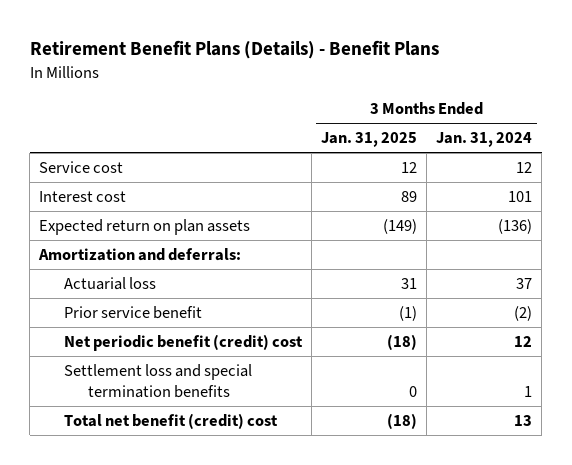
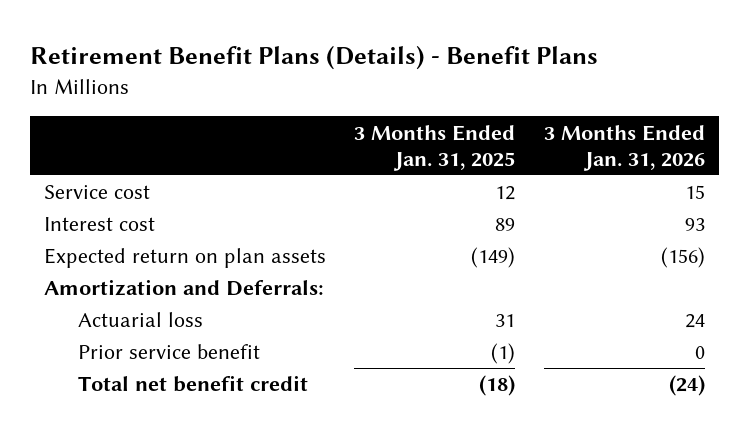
- | 3 Months Ended Jan. 31, 2025 | 3 Months Ended Jan. 31, 2024
+ | 3 Months Ended Jan. 31, 2025 | 3 Months Ended Jan. 31, 2026
- Amortization and deferrals:
+ Amortization and Deferrals:
- Net periodic benefit (credit) cost | (18) | 12
- Settlement loss and special termination benefits | 0 | 1
- Total net benefit (credit) cost | (18) | 13
+ Total net benefit credit | (18) | (24)

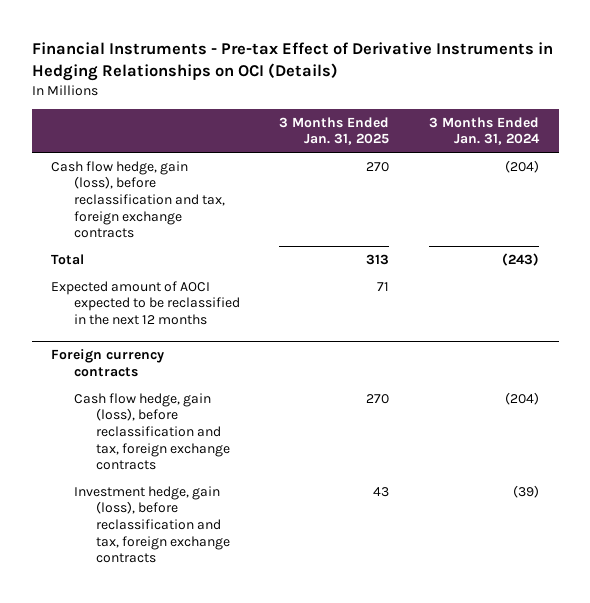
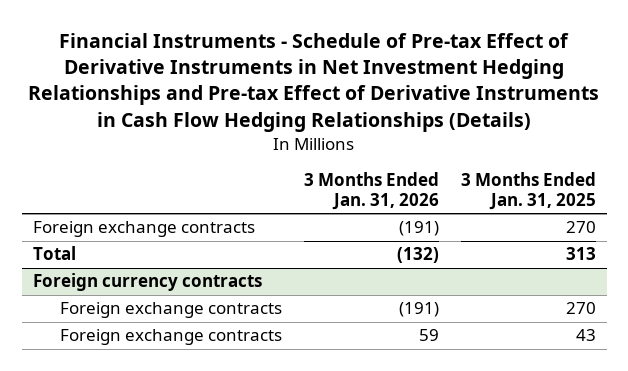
- Financial Instruments - Pre-tax Effect of Derivative Instruments in Hedging Relationships on OCI (Details)
+ Financial Instruments - Schedule of Pre-tax Effect of Derivative Instruments in Net Investment Hedging Relationships and Pre-tax Effect of Derivative Instruments in Cash Flow Hedging Relationships (Details)
- | 3 Months Ended Jan. 31, 2025 | 3 Months Ended Jan. 31, 2024
+ | 3 Months Ended Jan. 31, 2026 | 3 Months Ended Jan. 31, 2025
- Cash flow hedge, gain (loss), before reclassification and tax, foreign exchange contracts | 270 | (204)
+ Foreign exchange contracts | (191) | 270
- Expected amount of AOCI expected to be reclassified in the next 12 months | 71 |
@ Foreign currency contracts
- Cash flow hedge, gain (loss), before reclassification and tax, foreign exchange contracts | 270 | (204)
- Investment hedge, gain (loss), before reclassification and tax, foreign exchange contracts | 43 | (39)
+ Foreign exchange contracts | (191) | 270
+ Foreign exchange contracts | 59 | 43

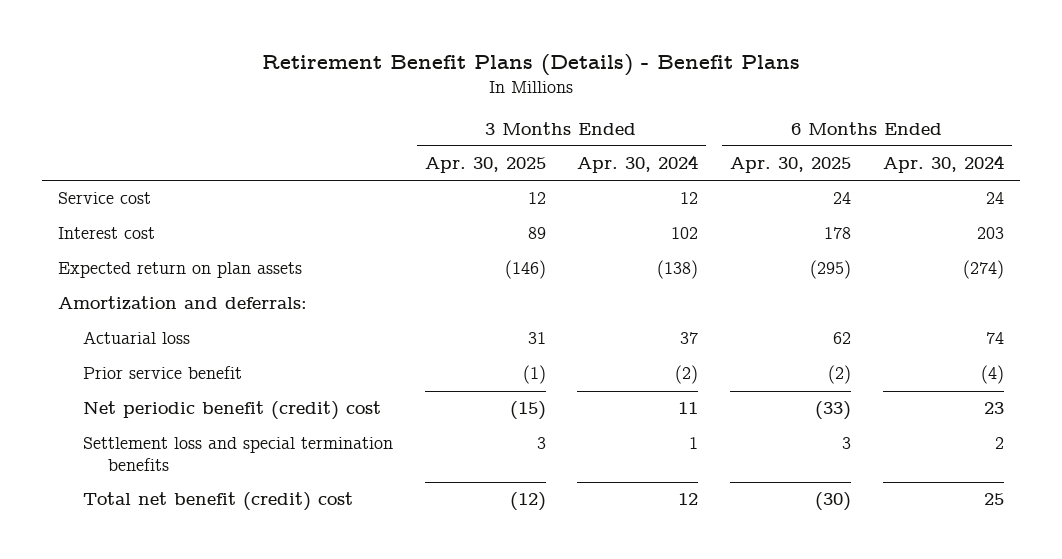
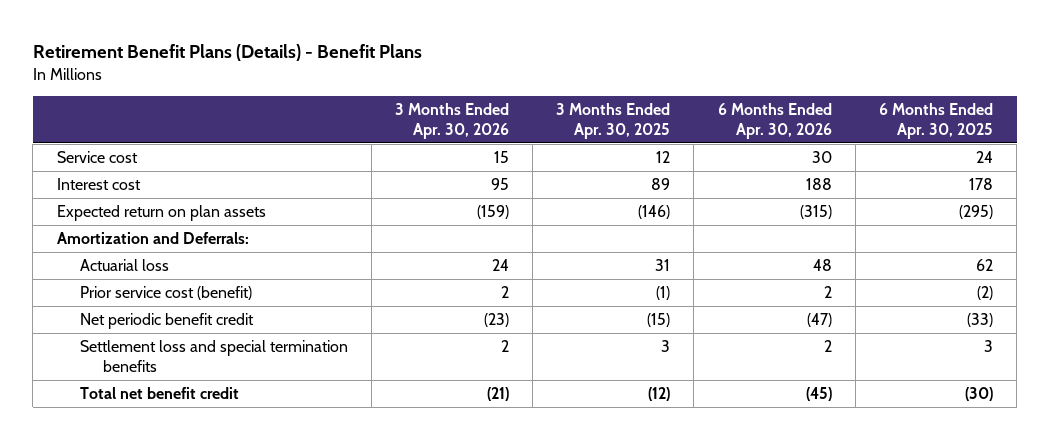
- | 3 Months Ended Apr. 30, 2025 | 3 Months Ended Apr. 30, 2024 | 6 Months Ended Apr. 30, 2025 | 6 Months Ended Apr. 30, 2024
+ | 3 Months Ended Apr. 30, 2026 | 3 Months Ended Apr. 30, 2025 | 6 Months Ended Apr. 30, 2026 | 6 Months Ended Apr. 30, 2025
- Amortization and deferrals:
+ Amortization and Deferrals:
- Prior service benefit | (1) | (2) | (2) | (4)
- Net periodic benefit (credit) cost | (15) | 11 | (33) | 23
+ Prior service cost (benefit) | 2 | (1) | 2 | (2)
+ Net periodic benefit credit | (23) | (15) | (47) | (33)
- Total net benefit (credit) cost | (12) | 12 | (30) | 25
+ Total net benefit credit | (21) | (12) | (45) | (30)

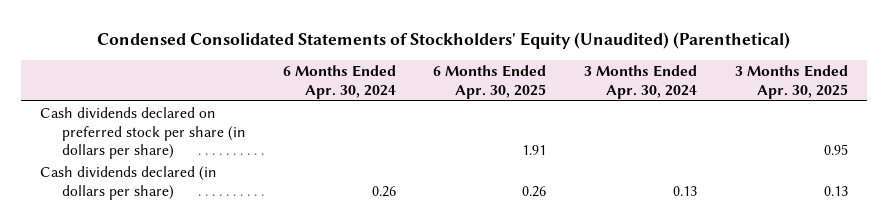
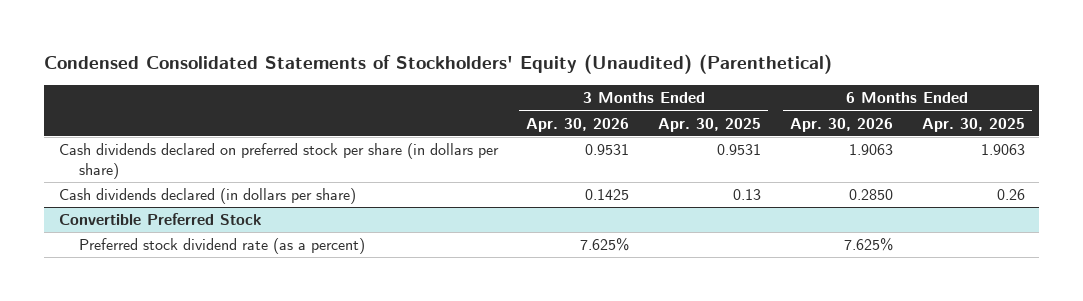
- | 6 Months Ended Apr. 30, 2024 | 6 Months Ended Apr. 30, 2025 | 3 Months Ended Apr. 30, 2024 | 3 Months Ended Apr. 30, 2025
+ | 3 Months Ended Apr. 30, 2026 | 3 Months Ended Apr. 30, 2025 | 6 Months Ended Apr. 30, 2026 | 6 Months Ended Apr. 30, 2025
- Cash dividends declared on preferred stock per share (in dollars per share) | | 1.91 | | 0.95
+ Cash dividends declared on preferred stock per share (in dollars per share) | 0.9531 | 0.9531 | 1.9063 | 1.9063
+ Convertible Preferred Stock
+ Preferred stock dividend rate (as a percent) | 7.625% | | 7.625% |

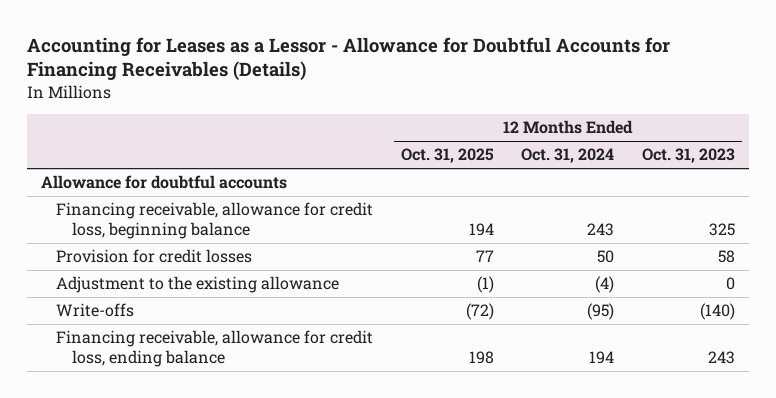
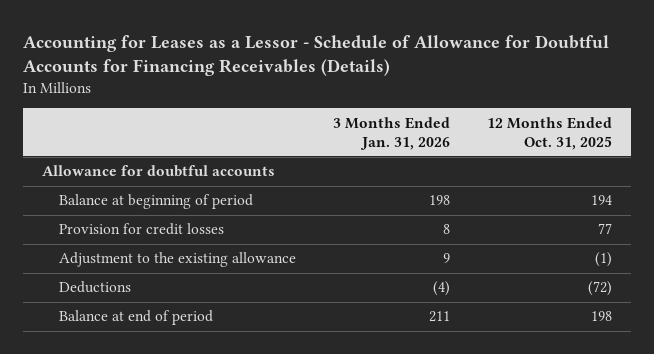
- Accounting for Leases as a Lessor - Allowance for Doubtful Accounts for Financing Receivables (Details)
+ Accounting for Leases as a Lessor - Schedule of Allowance for Doubtful Accounts for Financing Receivables (Details)
- | 12 Months Ended Oct. 31, 2025 | 12 Months Ended Oct. 31, 2024 | 12 Months Ended Oct. 31, 2023
+ | 3 Months Ended Jan. 31, 2026 | 12 Months Ended Oct. 31, 2025
- Financing receivable, allowance for credit loss, beginning balance | 194 | 243 | 325
+ Balance at beginning of period | 198 | 194
- Write-offs | (72) | (95) | (140)
- Financing receivable, allowance for credit loss, ending balance | 198 | 194 | 243
+ Deductions | (4) | (72)
+ Balance at end of period | 211 | 198

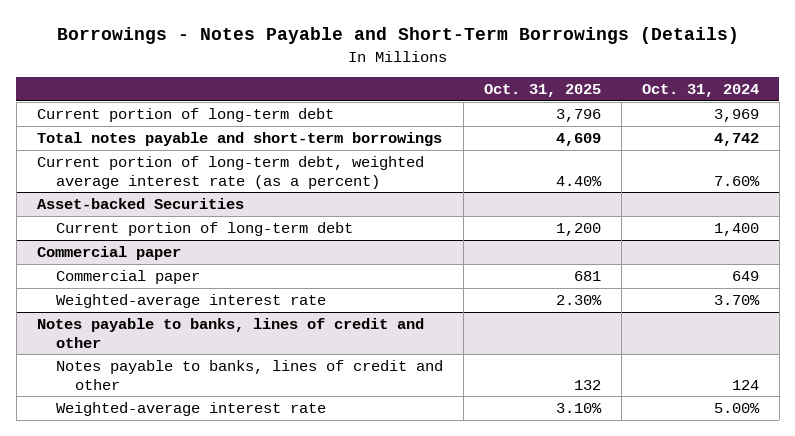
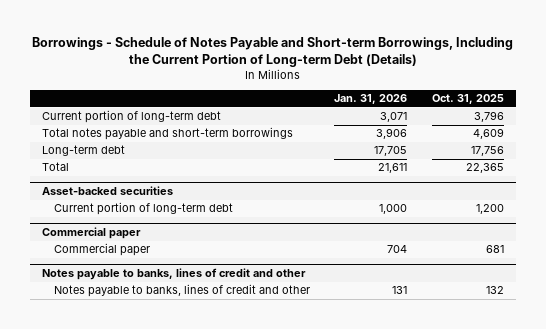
- Borrowings - Notes Payable and Short-Term Borrowings (Details)
+ Borrowings - Schedule of Notes Payable and Short-term Borrowings, Including the Current Portion of Long-term Debt (Details)
- | Oct. 31, 2025 | Oct. 31, 2024
+ | Jan. 31, 2026 | Oct. 31, 2025
- Current portion of long-term debt, weighted average interest rate (as a percent) | 4.40% | 7.60%
- Asset-backed Securities
+ Long-term debt | 17,705 | 17,756
+ Total | 21,611 | 22,365
+ Asset-backed securities
@ Commercial paper
- Weighted-average interest rate | 2.30% | 3.70%
@ Notes payable to banks, lines of credit and other
- Weighted-average interest rate | 3.10% | 5.00%

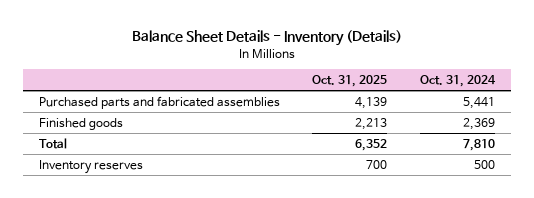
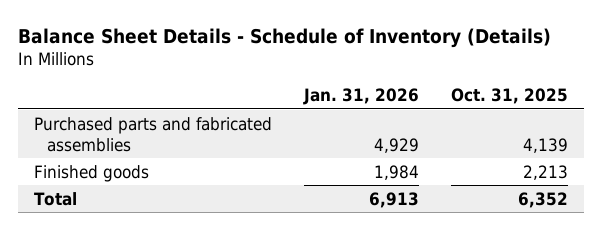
- Balance Sheet Details - Inventory (Details)
+ Balance Sheet Details - Schedule of Inventory (Details)
- | Oct. 31, 2025 | Oct. 31, 2024
+ | Jan. 31, 2026 | Oct. 31, 2025
- Inventory reserves | 700 | 500

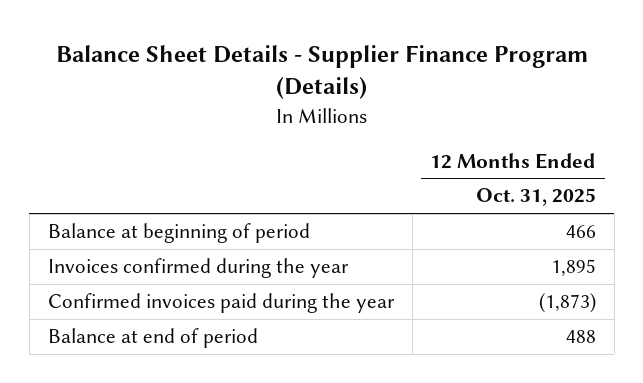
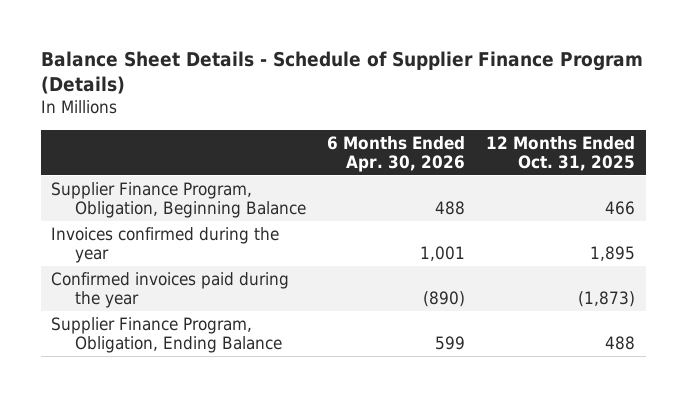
- Balance Sheet Details - Supplier Finance Program (Details)
+ Balance Sheet Details - Schedule of Supplier Finance Program (Details)
- | 12 Months Ended Oct. 31, 2025
+ | 6 Months Ended Apr. 30, 2026 | 12 Months Ended Oct. 31, 2025
- Balance at beginning of period | 466
+ Supplier Finance Program, Obligation, Beginning Balance | 488 | 466
- Balance at end of period | 488
+ Supplier Finance Program, Obligation, Ending Balance | 599 | 488

